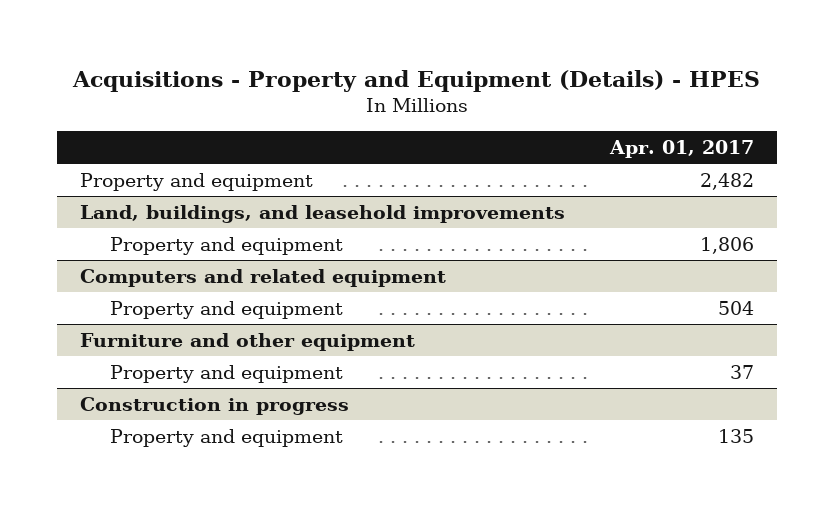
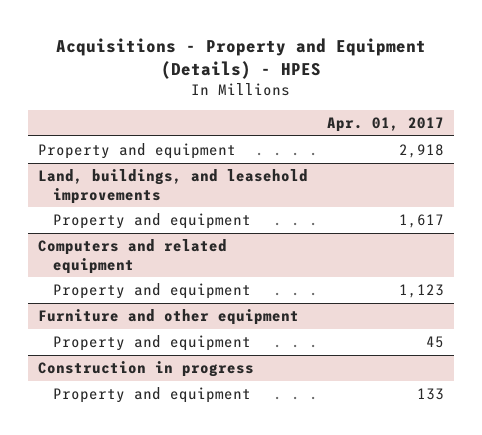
- Property and equipment | 2,482
+ Property and equipment | 2,918
@ Land, buildings, and leasehold improvements
- Property and equipment | 1,806
+ Property and equipment | 1,617
@ Computers and related equipment
- Property and equipment | 504
+ Property and equipment | 1,123
@ Furniture and other equipment
- Property and equipment | 37
+ Property and equipment | 45
@ Construction in progress
- Property and equipment | 135
+ Property and equipment | 133

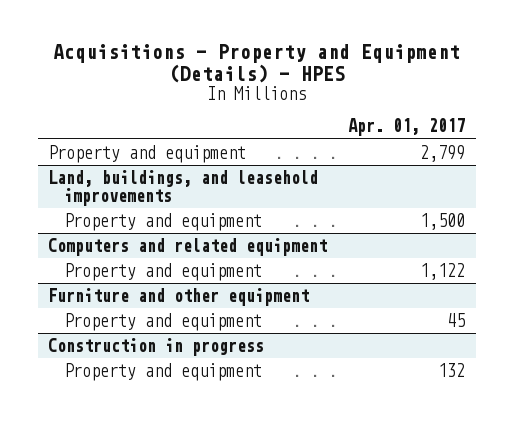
- Property and equipment | 2,918
+ Property and equipment | 2,799
@ Land, buildings, and leasehold improvements
- Property and equipment | 1,617
+ Property and equipment | 1,500
@ Computers and related equipment
- Property and equipment | 1,123
+ Property and equipment | 1,122
@ Construction in progress
- Property and equipment | 133
+ Property and equipment | 132

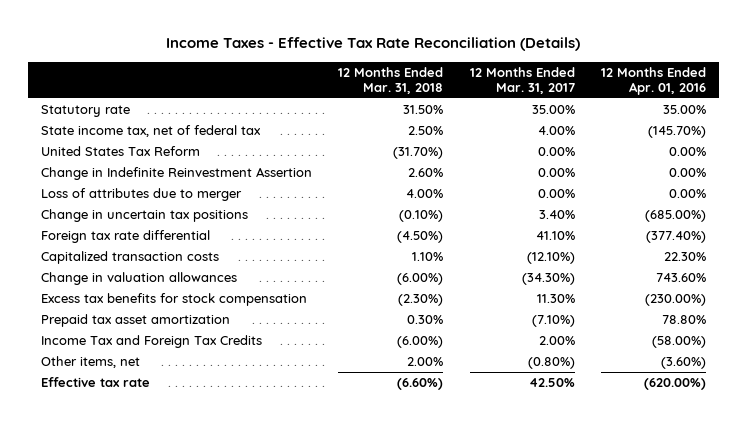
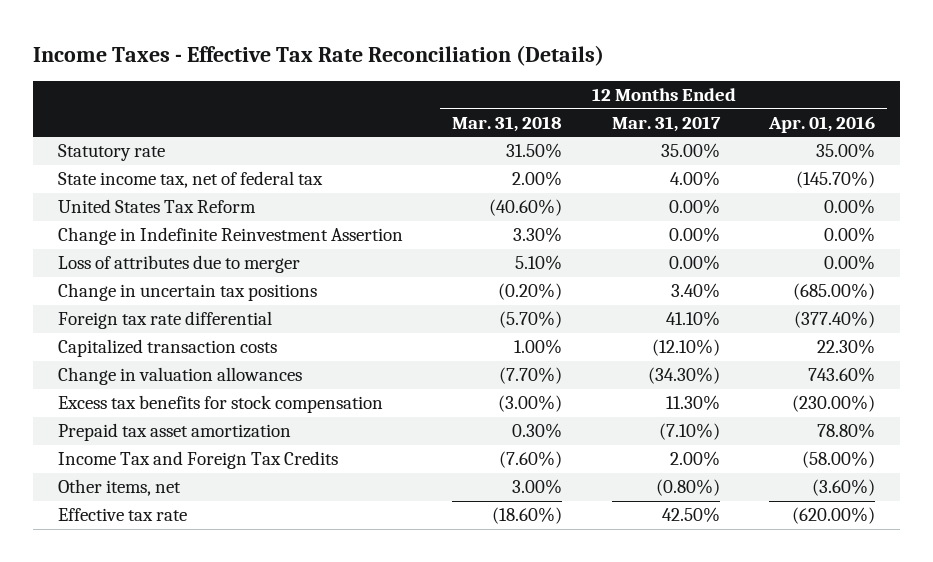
- State income tax, net of federal tax | 2.50% | 4.00% | (145.70%)
- United States Tax Reform | (31.70%) | 0.00% | 0.00%
- Change in Indefinite Reinvestment Assertion | 2.60% | 0.00% | 0.00%
- Loss of attributes due to merger | 4.00% | 0.00% | 0.00%
- Change in uncertain tax positions | (0.10%) | 3.40% | (685.00%)
- Foreign tax rate differential | (4.50%) | 41.10% | (377.40%)
- Capitalized transaction costs | 1.10% | (12.10%) | 22.30%
- Change in valuation allowances | (6.00%) | (34.30%) | 743.60%
- Excess tax benefits for stock compensation | (2.30%) | 11.30% | (230.00%)
+ State income tax, net of federal tax | 2.00% | 4.00% | (145.70%)
+ United States Tax Reform | (40.60%) | 0.00% | 0.00%
+ Change in Indefinite Reinvestment Assertion | 3.30% | 0.00% | 0.00%
+ Loss of attributes due to merger | 5.10% | 0.00% | 0.00%
+ Change in uncertain tax positions | (0.20%) | 3.40% | (685.00%)
+ Foreign tax rate differential | (5.70%) | 41.10% | (377.40%)
+ Capitalized transaction costs | 1.00% | (12.10%) | 22.30%
+ Change in valuation allowances | (7.70%) | (34.30%) | 743.60%
+ Excess tax benefits for stock compensation | (3.00%) | 11.30% | (230.00%)
- Income Tax and Foreign Tax Credits | (6.00%) | 2.00% | (58.00%)
- Other items, net | 2.00% | (0.80%) | (3.60%)
- Effective tax rate | (6.60%) | 42.50% | (620.00%)
+ Income Tax and Foreign Tax Credits | (7.60%) | 2.00% | (58.00%)
+ Other items, net | 3.00% | (0.80%) | (3.60%)
+ Effective tax rate | (18.60%) | 42.50% | (620.00%)

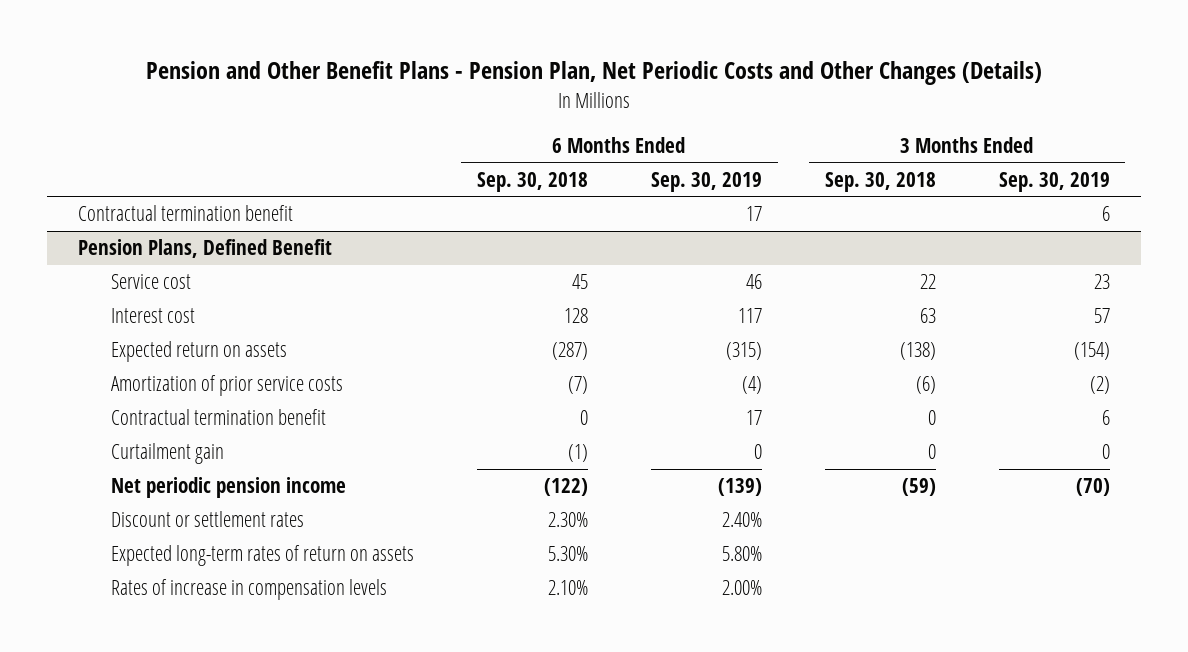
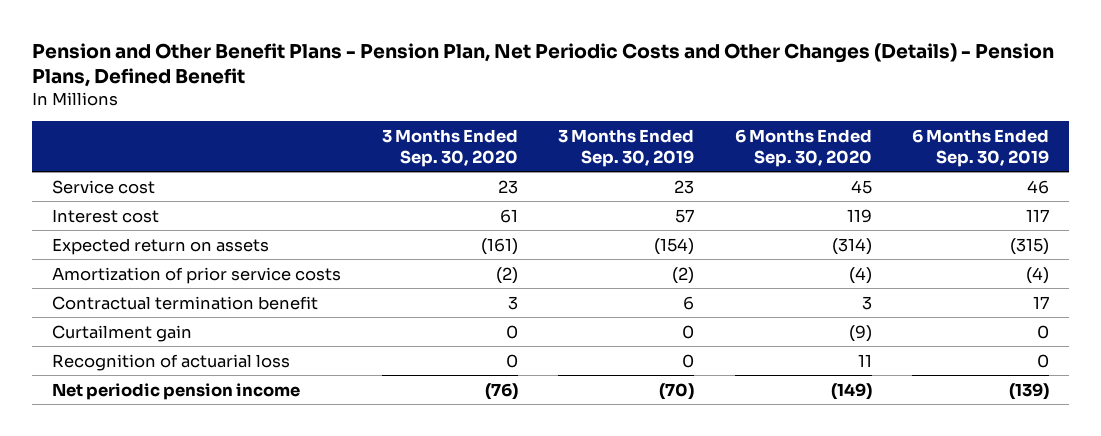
- Pension and Other Benefit Plans - Pension Plan, Net Periodic Costs and Other Changes (Details)
+ Pension and Other Benefit Plans - Pension Plan, Net Periodic Costs and Other Changes (Details) - Pension Plans, Defined Benefit
- | 6 Months Ended Sep. 30, 2018 | 6 Months Ended Sep. 30, 2019 | 3 Months Ended Sep. 30, 2018 | 3 Months Ended Sep. 30, 2019
+ | 3 Months Ended Sep. 30, 2020 | 3 Months Ended Sep. 30, 2019 | 6 Months Ended Sep. 30, 2020 | 6 Months Ended Sep. 30, 2019
- Contractual termination benefit | | 17 | | 6
- Pension Plans, Defined Benefit
+ Recognition of actuarial loss | 0 | 0 | 11 | 0
- Discount or settlement rates | 2.30% | 2.40% | |
- Expected long-term rates of return on assets | 5.30% | 5.80% | |
- Rates of increase in compensation levels | 2.10% | 2.00% | |

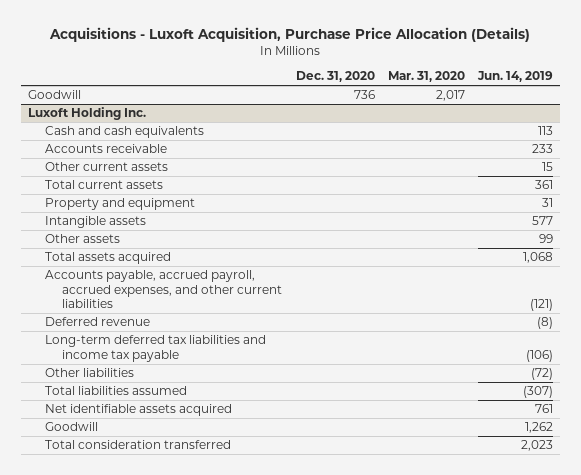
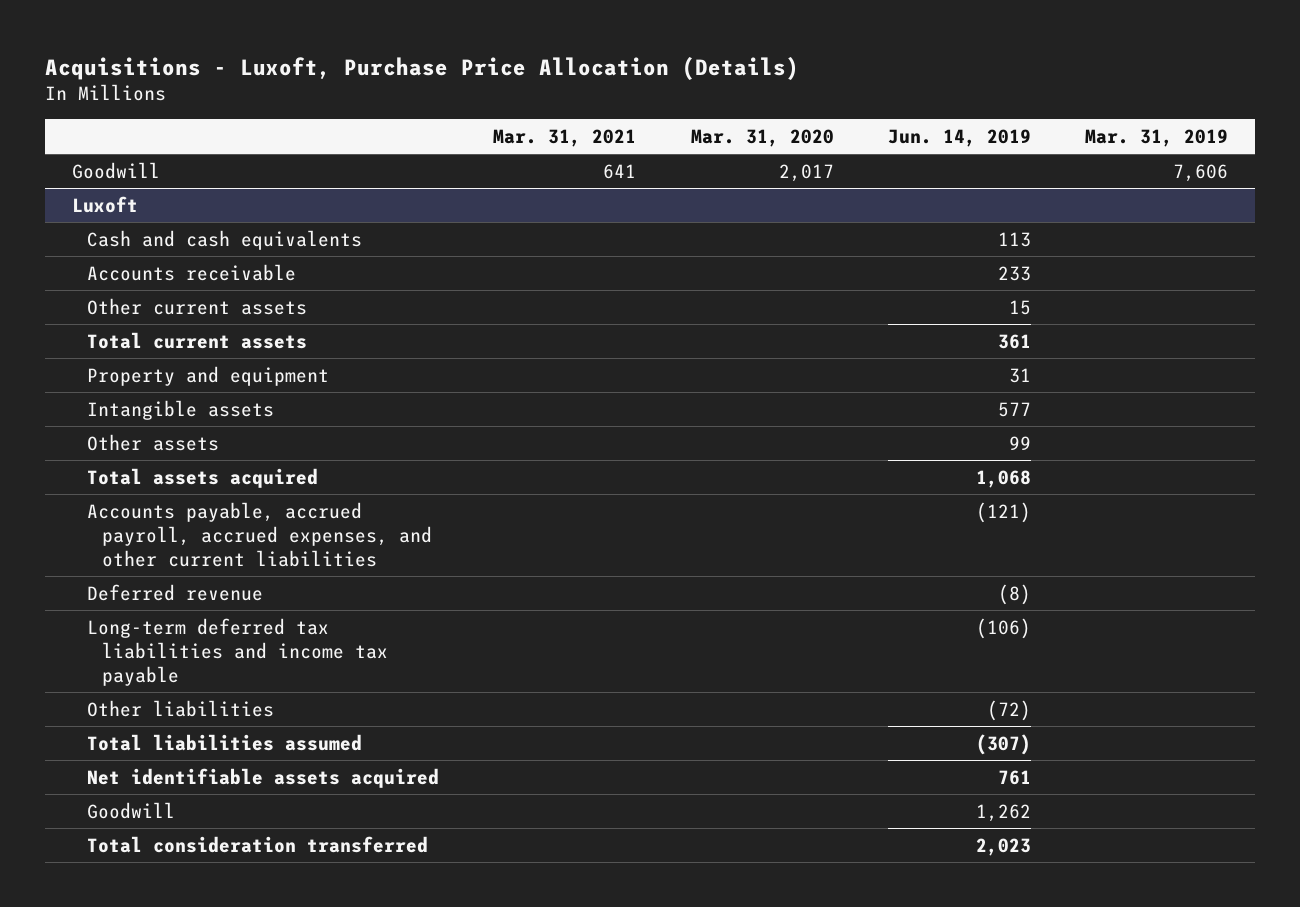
- Acquisitions - Luxoft Acquisition, Purchase Price Allocation (Details)
+ Acquisitions - Luxoft, Purchase Price Allocation (Details)
- | Dec. 31, 2020 | Mar. 31, 2020 | Jun. 14, 2019
+ | Mar. 31, 2021 | Mar. 31, 2020 | Jun. 14, 2019 | Mar. 31, 2019
- Luxoft Holding Inc.
+ Luxoft

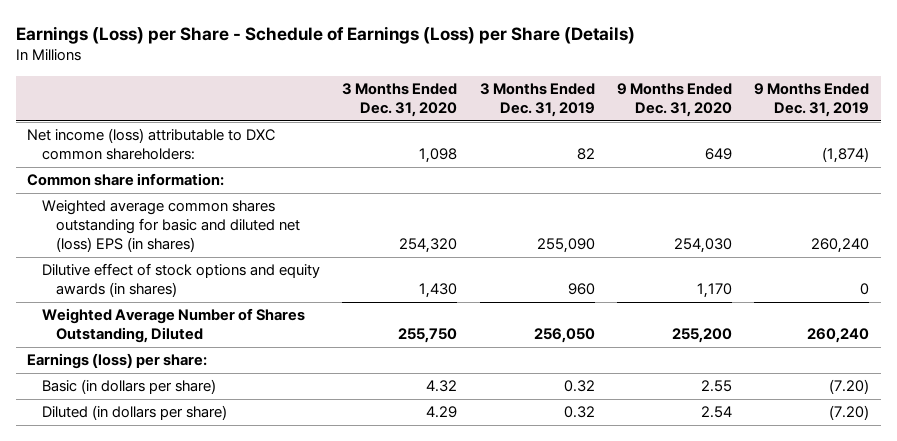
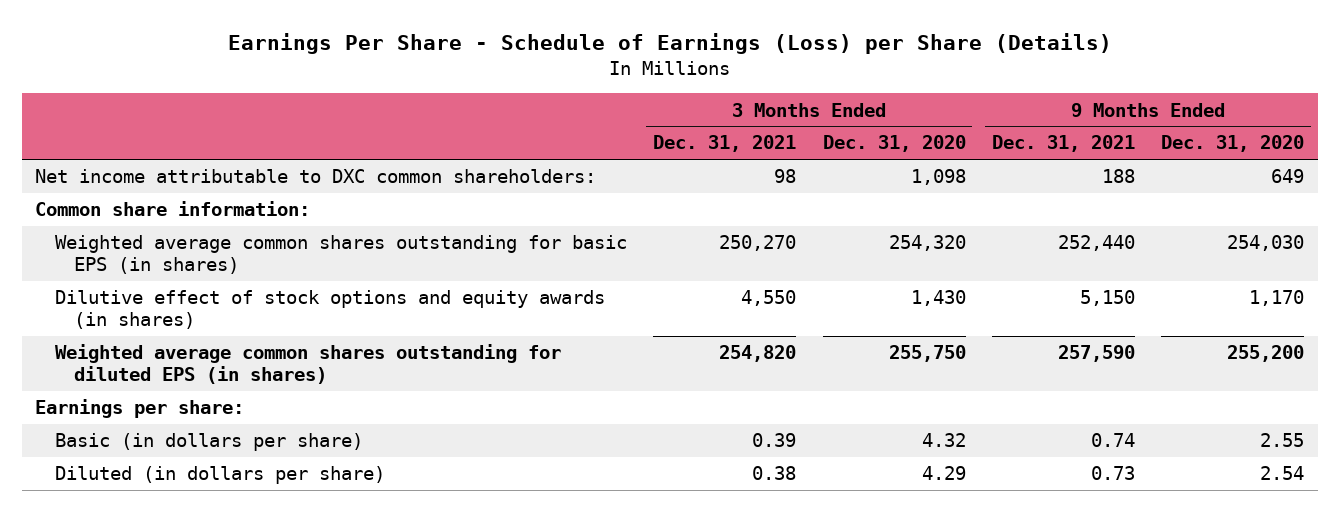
- Earnings (Loss) per Share - Schedule of Earnings (Loss) per Share (Details)
+ Earnings Per Share - Schedule of Earnings (Loss) per Share (Details)
- | 3 Months Ended Dec. 31, 2020 | 3 Months Ended Dec. 31, 2019 | 9 Months Ended Dec. 31, 2020 | 9 Months Ended Dec. 31, 2019
+ | 3 Months Ended Dec. 31, 2021 | 3 Months Ended Dec. 31, 2020 | 9 Months Ended Dec. 31, 2021 | 9 Months Ended Dec. 31, 2020
- Net income (loss) attributable to DXC common shareholders: | 1,098 | 82 | 649 | (1,874)
+ Net income attributable to DXC common shareholders: | 98 | 1,098 | 188 | 649
- Weighted average common shares outstanding for basic and diluted net (loss) EPS (in shares) | 254,320 | 255,090 | 254,030 | 260,240
+ Weighted average common shares outstanding for basic EPS (in shares) | 250,270 | 254,320 | 252,440 | 254,030
- Weighted Average Number of Shares Outstanding, Diluted | 255,750 | 256,050 | 255,200 | 260,240
- Earnings (loss) per share:
+ Weighted average common shares outstanding for diluted EPS (in shares) | 254,820 | 255,750 | 257,590 | 255,200
+ Earnings per share:

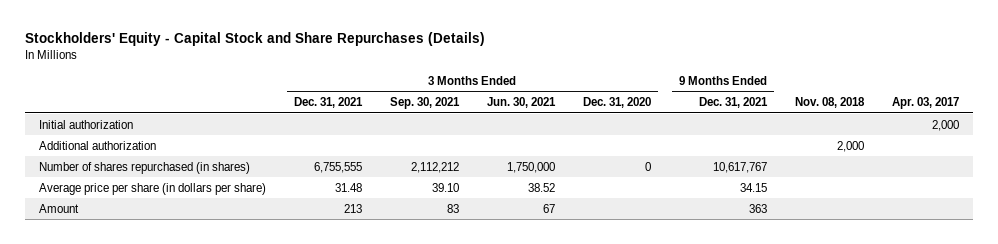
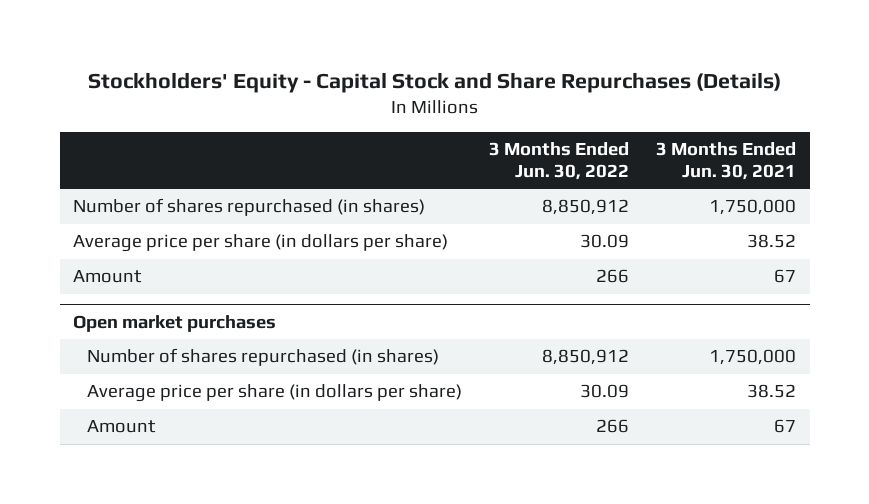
- | 3 Months Ended Dec. 31, 2021 | 3 Months Ended Sep. 30, 2021 | 3 Months Ended Jun. 30, 2021 | 3 Months Ended Dec. 31, 2020 | 9 Months Ended Dec. 31, 2021 | Nov. 08, 2018 | Apr. 03, 2017
+ | 3 Months Ended Jun. 30, 2022 | 3 Months Ended Jun. 30, 2021
- Initial authorization | | | | | | | 2,000
- Additional authorization | | | | | | 2,000 |
+ Open market purchases
+ Number of shares repurchased (in shares) | 8,850,912 | 1,750,000
+ Average price per share (in dollars per share) | 30.09 | 38.52
+ Amount | 266 | 67

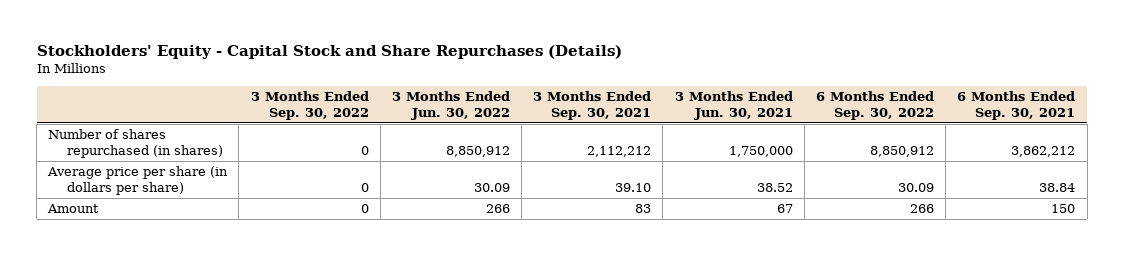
- | 3 Months Ended Jun. 30, 2022 | 3 Months Ended Jun. 30, 2021
+ | 3 Months Ended Sep. 30, 2022 | 3 Months Ended Jun. 30, 2022 | 3 Months Ended Sep. 30, 2021 | 3 Months Ended Jun. 30, 2021 | 6 Months Ended Sep. 30, 2022 | 6 Months Ended Sep. 30, 2021
- Open market purchases
- Number of shares repurchased (in shares) | 8,850,912 | 1,750,000
- Average price per share (in dollars per share) | 30.09 | 38.52
- Amount | 266 | 67

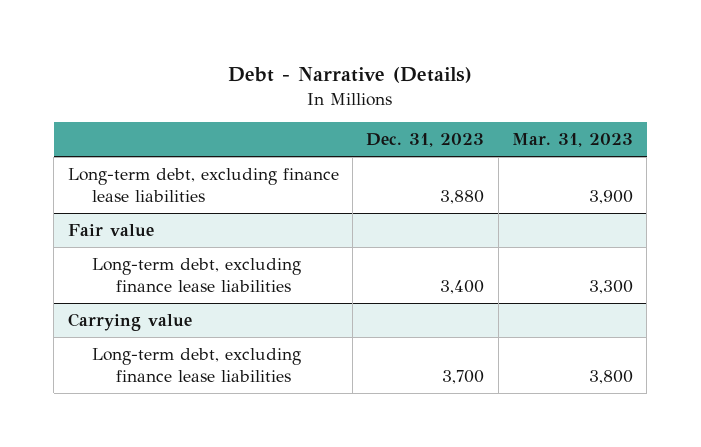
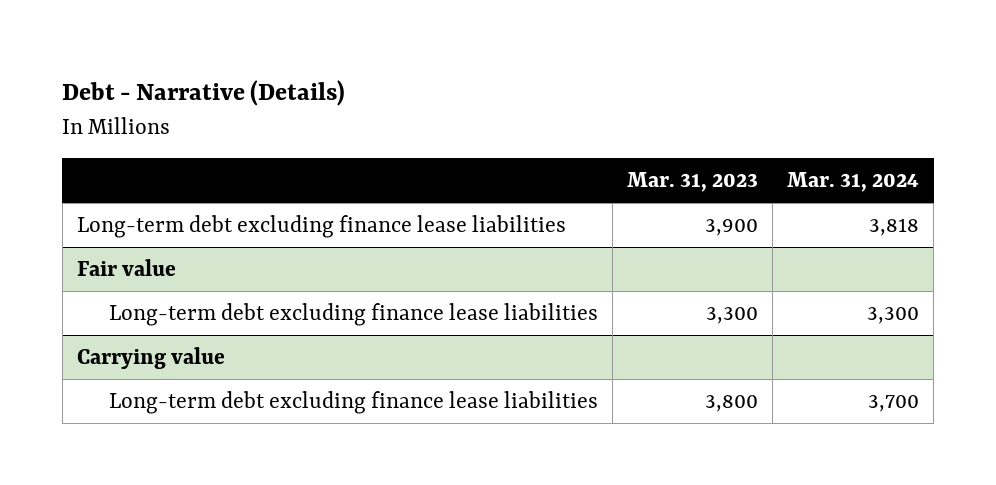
- | Dec. 31, 2023 | Mar. 31, 2023
+ | Mar. 31, 2023 | Mar. 31, 2024
- Long-term debt, excluding finance lease liabilities | 3,880 | 3,900
+ Long-term debt excluding finance lease liabilities | 3,900 | 3,818
@ Fair value
- Long-term debt, excluding finance lease liabilities | 3,400 | 3,300
+ Long-term debt excluding finance lease liabilities | 3,300 | 3,300
@ Carrying value
- Long-term debt, excluding finance lease liabilities | 3,700 | 3,800
+ Long-term debt excluding finance lease liabilities | 3,800 | 3,700

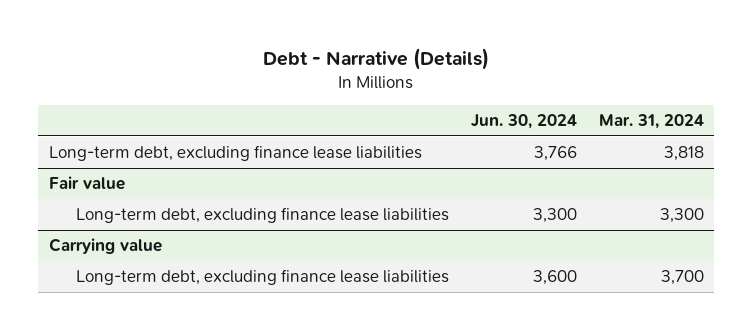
- | Mar. 31, 2023 | Mar. 31, 2024
+ | Jun. 30, 2024 | Mar. 31, 2024
- Long-term debt excluding finance lease liabilities | 3,900 | 3,818
+ Long-term debt, excluding finance lease liabilities | 3,766 | 3,818
@ Fair value
- Long-term debt excluding finance lease liabilities | 3,300 | 3,300
+ Long-term debt, excluding finance lease liabilities | 3,300 | 3,300
@ Carrying value
- Long-term debt excluding finance lease liabilities | 3,800 | 3,700
+ Long-term debt, excluding finance lease liabilities | 3,600 | 3,700

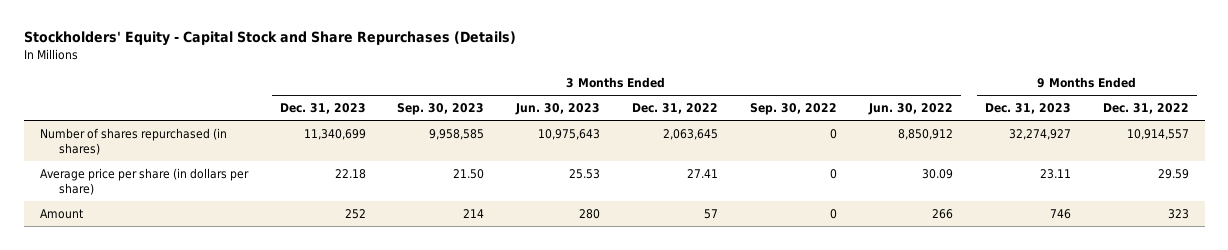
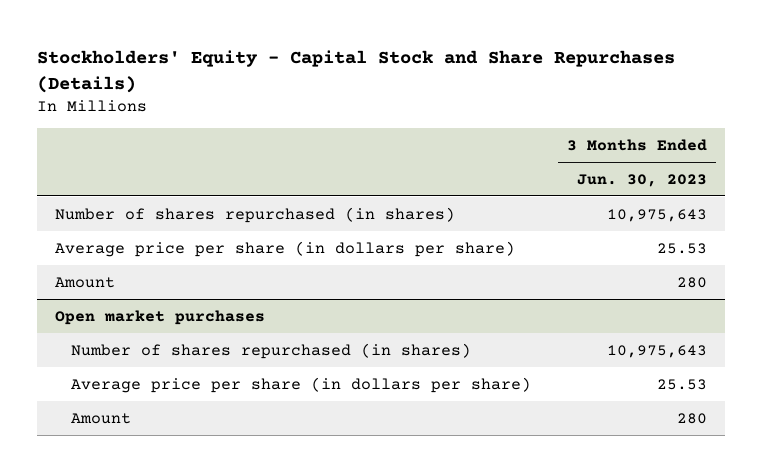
- | 3 Months Ended Dec. 31, 2023 | 3 Months Ended Sep. 30, 2023 | 3 Months Ended Jun. 30, 2023 | 3 Months Ended Dec. 31, 2022 | 3 Months Ended Sep. 30, 2022 | 3 Months Ended Jun. 30, 2022 | 9 Months Ended Dec. 31, 2023 | 9 Months Ended Dec. 31, 2022
+ | 3 Months Ended Jun. 30, 2023
+ Open market purchases
+ Number of shares repurchased (in shares) | 10,975,643
+ Average price per share (in dollars per share) | 25.53
+ Amount | 280

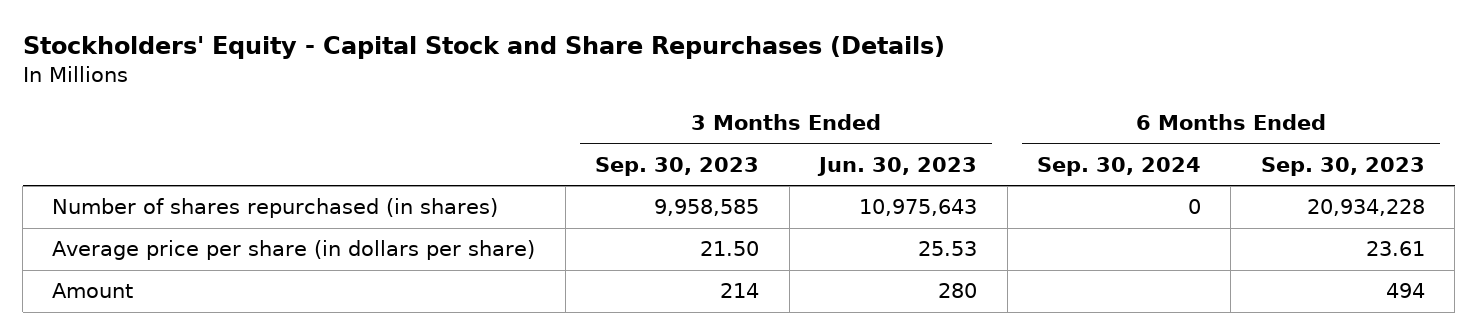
- | 3 Months Ended Jun. 30, 2023
+ | 3 Months Ended Sep. 30, 2023 | 3 Months Ended Jun. 30, 2023 | 6 Months Ended Sep. 30, 2024 | 6 Months Ended Sep. 30, 2023
- Open market purchases
- Number of shares repurchased (in shares) | 10,975,643
- Average price per share (in dollars per share) | 25.53
- Amount | 280

